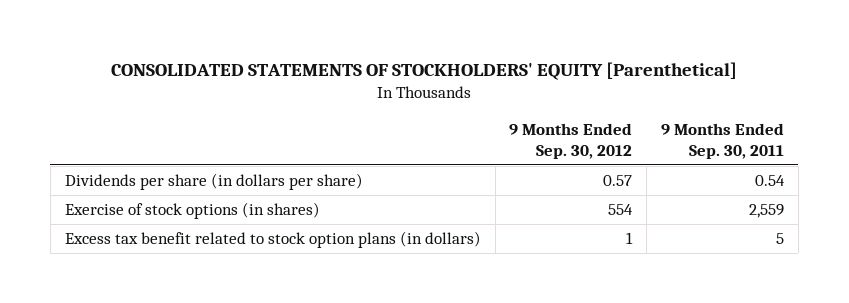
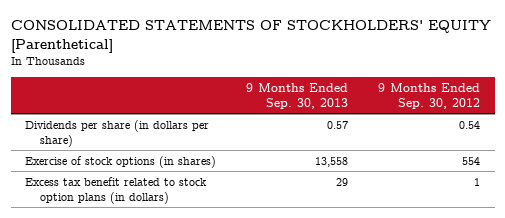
- | 9 Months Ended Sep. 30, 2012 | 9 Months Ended Sep. 30, 2011
+ | 9 Months Ended Sep. 30, 2013 | 9 Months Ended Sep. 30, 2012
- Dividends per share (in dollars per share) | 0.57 | 0.54
+ Dividends per share (in dollars per share) | 0.57 | 0.54

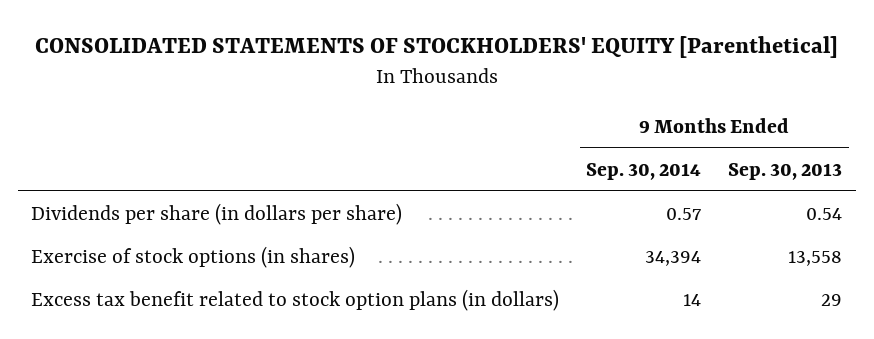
- | 9 Months Ended Sep. 30, 2013 | 9 Months Ended Sep. 30, 2012
+ | 9 Months Ended Sep. 30, 2014 | 9 Months Ended Sep. 30, 2013
- Dividends per share (in dollars per share) | 0.57 | 0.54
+ Dividends per share (in dollars per share) | 0.57 | 0.54

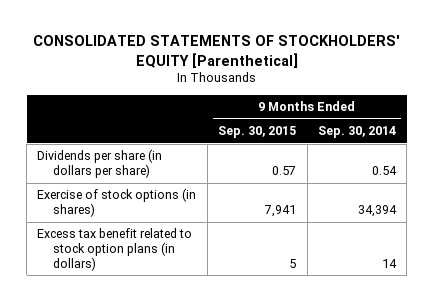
- | 9 Months Ended Sep. 30, 2014 | 9 Months Ended Sep. 30, 2013
+ | 9 Months Ended Sep. 30, 2015 | 9 Months Ended Sep. 30, 2014
- Dividends per share (in dollars per share) | 0.57 | 0.54
+ Dividends per share (in dollars per share) | 0.57 | 0.54

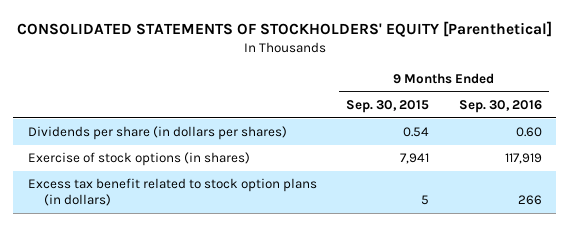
- | 9 Months Ended Sep. 30, 2015 | 9 Months Ended Sep. 30, 2014
+ | 9 Months Ended Sep. 30, 2015 | 9 Months Ended Sep. 30, 2016
- Dividends per share (in dollars per share) | 0.57 | 0.54
+ Dividends per share (in dollars per shares) | 0.54 | 0.60

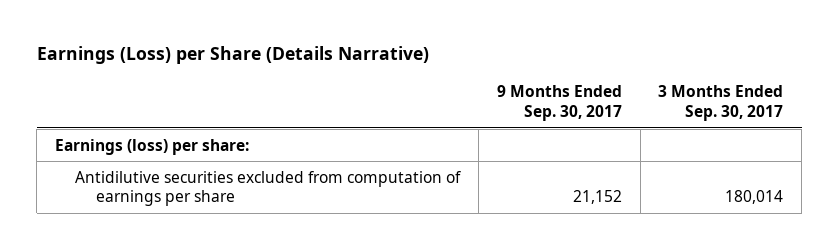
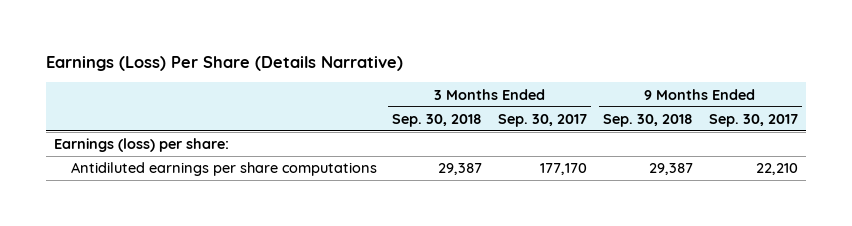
- Earnings (Loss) per Share (Details Narrative)
+ Earnings (Loss) Per Share (Details Narrative)
- | 9 Months Ended Sep. 30, 2017 | 3 Months Ended Sep. 30, 2017
+ | 3 Months Ended Sep. 30, 2018 | 3 Months Ended Sep. 30, 2017 | 9 Months Ended Sep. 30, 2018 | 9 Months Ended Sep. 30, 2017
- Antidilutive securities excluded from computation of earnings per share | 21,152 | 180,014
+ Antidiluted earnings per share computations | 29,387 | 177,170 | 29,387 | 22,210

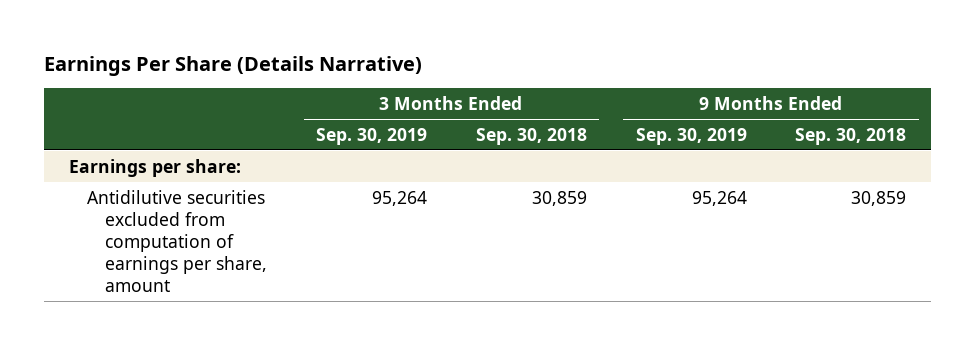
- Earnings (Loss) Per Share (Details Narrative)
+ Earnings Per Share (Details Narrative)
- | 3 Months Ended Sep. 30, 2018 | 3 Months Ended Sep. 30, 2017 | 9 Months Ended Sep. 30, 2018 | 9 Months Ended Sep. 30, 2017
+ | 3 Months Ended Sep. 30, 2019 | 3 Months Ended Sep. 30, 2018 | 9 Months Ended Sep. 30, 2019 | 9 Months Ended Sep. 30, 2018
- Earnings (loss) per share:
- Antidiluted earnings per share computations | 29,387 | 177,170 | 29,387 | 22,210
+ Earnings per share:
+ Antidilutive securities excluded from computation of earnings per share, amount | 95,264 | 30,859 | 95,264 | 30,859

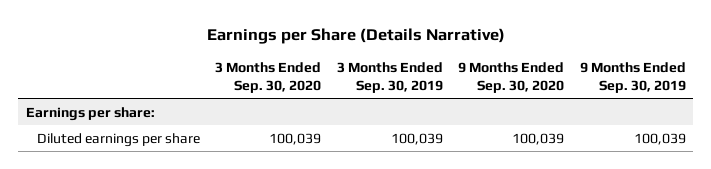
- Earnings Per Share (Details Narrative)
+ Earnings per Share (Details Narrative)
- | 3 Months Ended Sep. 30, 2019 | 3 Months Ended Sep. 30, 2018 | 9 Months Ended Sep. 30, 2019 | 9 Months Ended Sep. 30, 2018
+ | 3 Months Ended Sep. 30, 2020 | 3 Months Ended Sep. 30, 2019 | 9 Months Ended Sep. 30, 2020 | 9 Months Ended Sep. 30, 2019
- Antidilutive securities excluded from computation of earnings per share, amount | 95,264 | 30,859 | 95,264 | 30,859
+ Diluted earnings per share | 100,039 | 100,039 | 100,039 | 100,039

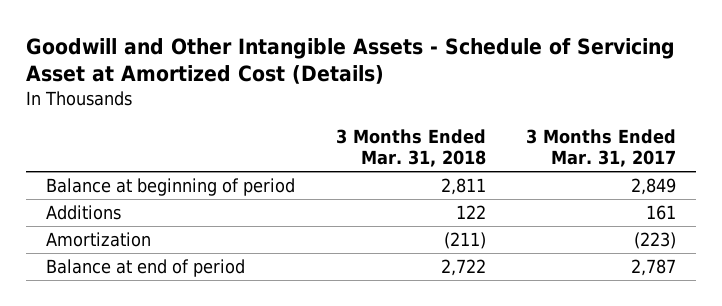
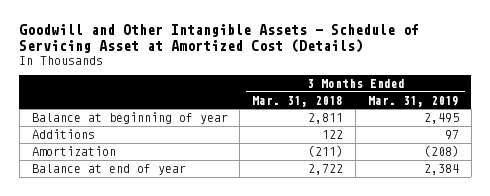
- | 3 Months Ended Mar. 31, 2018 | 3 Months Ended Mar. 31, 2017
+ | 3 Months Ended Mar. 31, 2018 | 3 Months Ended Mar. 31, 2019
- Balance at beginning of period | 2,811 | 2,849
+ Balance at beginning of year | 2,811 | 2,495
- Balance at end of period | 2,722 | 2,787
+ Balance at end of year | 2,722 | 2,384

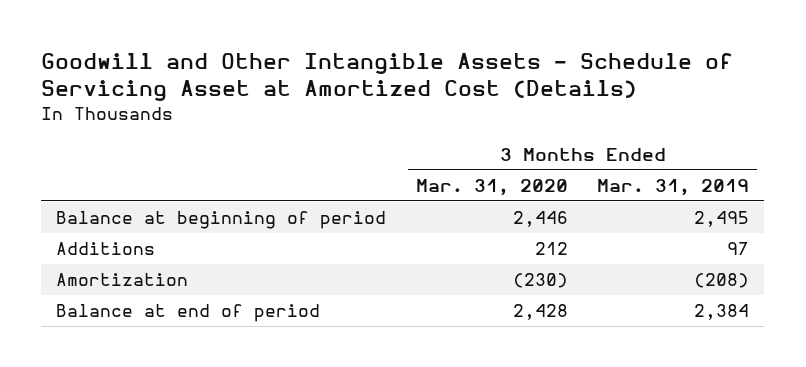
- | 3 Months Ended Mar. 31, 2018 | 3 Months Ended Mar. 31, 2019
+ | 3 Months Ended Mar. 31, 2020 | 3 Months Ended Mar. 31, 2019
- Balance at beginning of year | 2,811 | 2,495
+ Balance at beginning of period | 2,446 | 2,495
- Balance at end of year | 2,722 | 2,384
+ Balance at end of period | 2,428 | 2,384

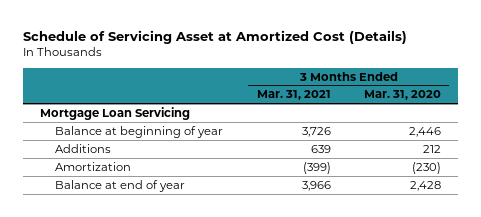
- Goodwill and Other Intangible Assets - Schedule of Servicing Asset at Amortized Cost (Details)
+ Schedule of Servicing Asset at Amortized Cost (Details)
- | 3 Months Ended Mar. 31, 2020 | 3 Months Ended Mar. 31, 2019
+ | 3 Months Ended Mar. 31, 2021 | 3 Months Ended Mar. 31, 2020
- Balance at beginning of period | 2,446 | 2,495
+ Mortgage Loan Servicing
+ Balance at beginning of year | 3,726 | 2,446
- Balance at end of period | 2,428 | 2,384
+ Balance at end of year | 3,966 | 2,428

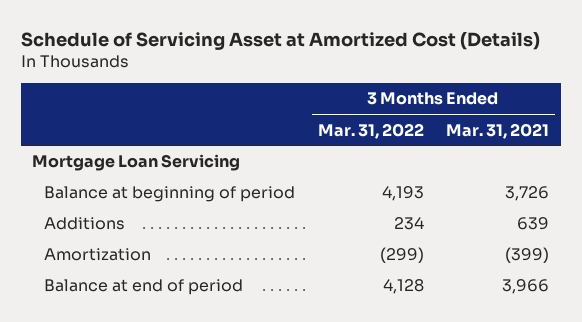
- | 3 Months Ended Mar. 31, 2021 | 3 Months Ended Mar. 31, 2020
+ | 3 Months Ended Mar. 31, 2022 | 3 Months Ended Mar. 31, 2021
- Balance at beginning of year | 3,726 | 2,446
+ Balance at beginning of period | 4,193 | 3,726
- Balance at end of year | 3,966 | 2,428
+ Balance at end of period | 4,128 | 3,966

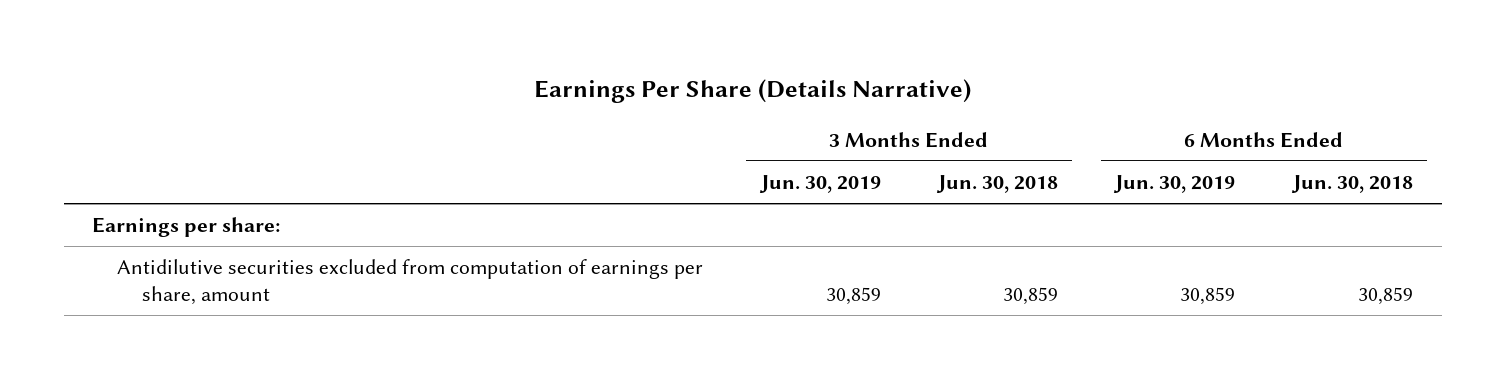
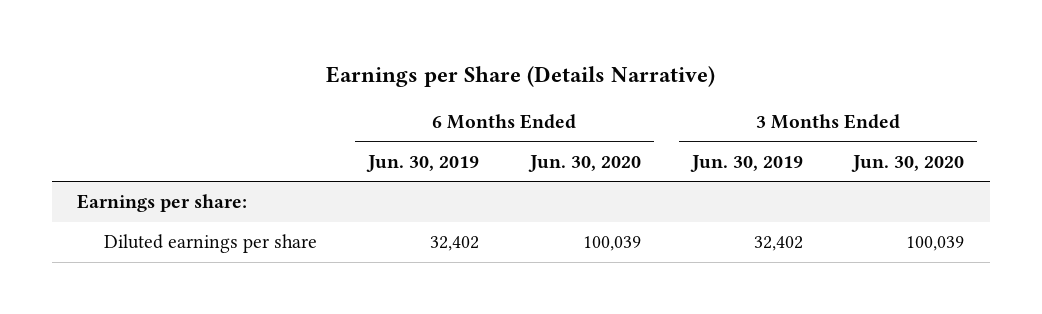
- Earnings Per Share (Details Narrative)
+ Earnings per Share (Details Narrative)
- | 3 Months Ended Jun. 30, 2019 | 3 Months Ended Jun. 30, 2018 | 6 Months Ended Jun. 30, 2019 | 6 Months Ended Jun. 30, 2018
+ | 6 Months Ended Jun. 30, 2019 | 6 Months Ended Jun. 30, 2020 | 3 Months Ended Jun. 30, 2019 | 3 Months Ended Jun. 30, 2020
- Antidilutive securities excluded from computation of earnings per share, amount | 30,859 | 30,859 | 30,859 | 30,859
+ Diluted earnings per share | 32,402 | 100,039 | 32,402 | 100,039

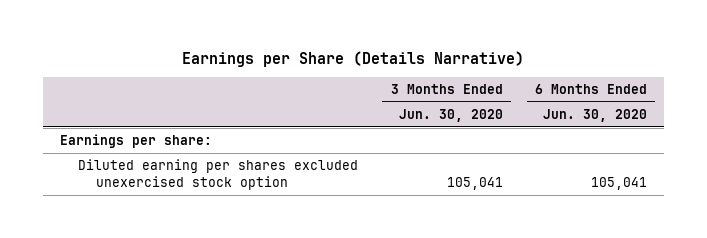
- | 6 Months Ended Jun. 30, 2019 | 6 Months Ended Jun. 30, 2020 | 3 Months Ended Jun. 30, 2019 | 3 Months Ended Jun. 30, 2020
+ | 3 Months Ended Jun. 30, 2020 | 6 Months Ended Jun. 30, 2020
- Diluted earnings per share | 32,402 | 100,039 | 32,402 | 100,039
+ Diluted earning per shares excluded unexercised stock option | 105,041 | 105,041

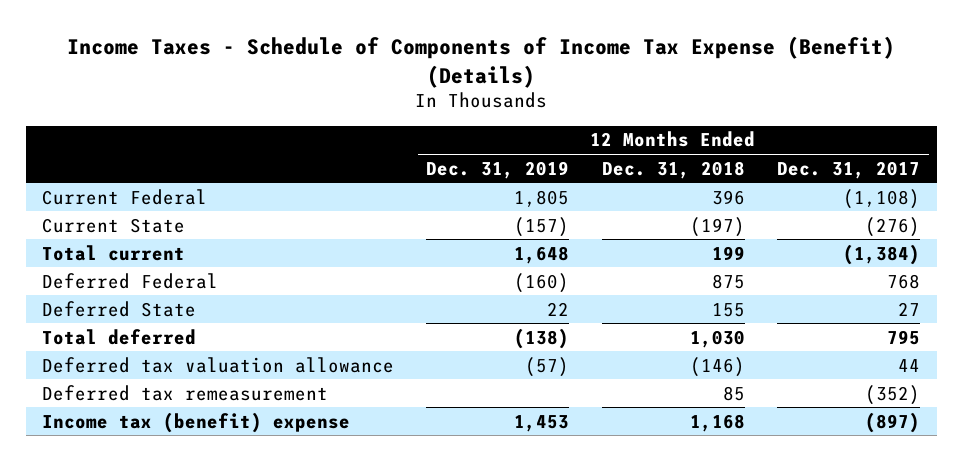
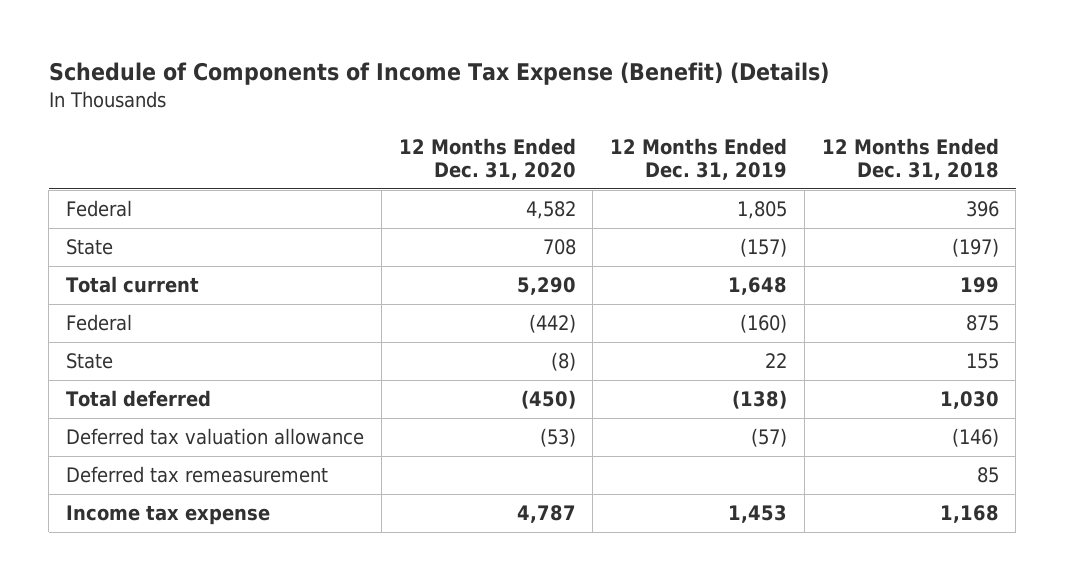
- Income Taxes - Schedule of Components of Income Tax Expense (Benefit) (Details)
+ Schedule of Components of Income Tax Expense (Benefit) (Details)
- | 12 Months Ended Dec. 31, 2019 | 12 Months Ended Dec. 31, 2018 | 12 Months Ended Dec. 31, 2017
+ | 12 Months Ended Dec. 31, 2020 | 12 Months Ended Dec. 31, 2019 | 12 Months Ended Dec. 31, 2018
- Current Federal | 1,805 | 396 | (1,108)
- Current State | (157) | (197) | (276)
+ Federal | 4,582 | 1,805 | 396
+ State | 708 | (157) | (197)
- Deferred Federal | (160) | 875 | 768
- Deferred State | 22 | 155 | 27
+ Federal | (442) | (160) | 875
+ State | (8) | 22 | 155
- Income tax (benefit) expense | 1,453 | 1,168 | (897)
+ Income tax expense | 4,787 | 1,453 | 1,168

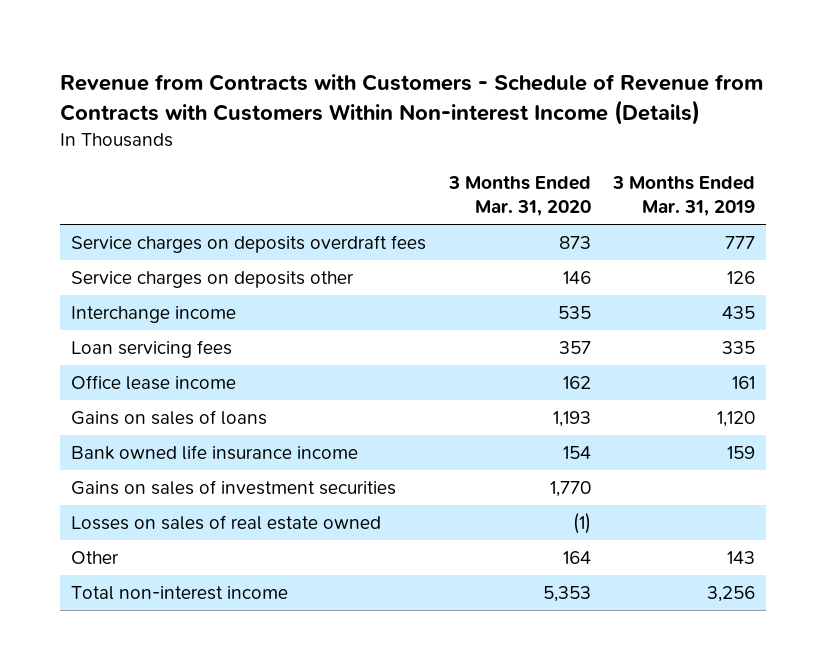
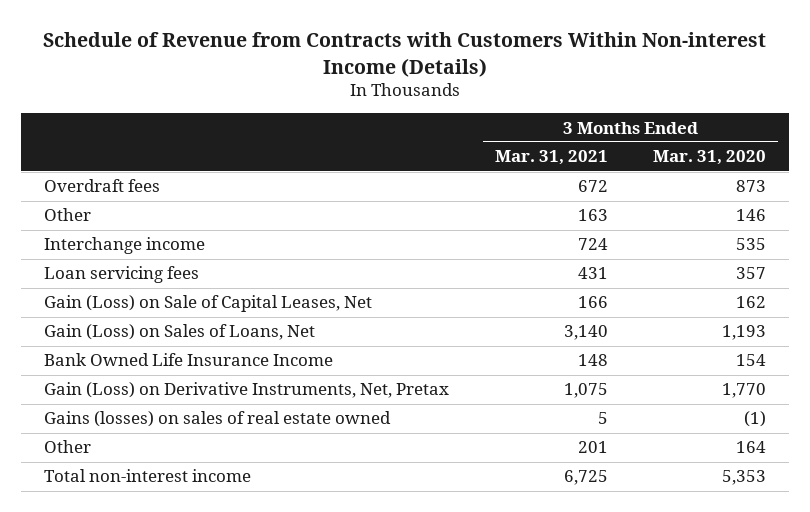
- Revenue from Contracts with Customers - Schedule of Revenue from Contracts with Customers Within Non-interest Income (Details)
+ Schedule of Revenue from Contracts with Customers Within Non-interest Income (Details)
- | 3 Months Ended Mar. 31, 2020 | 3 Months Ended Mar. 31, 2019
+ | 3 Months Ended Mar. 31, 2021 | 3 Months Ended Mar. 31, 2020
- Service charges on deposits overdraft fees | 873 | 777
- Service charges on deposits other | 146 | 126
+ Overdraft fees | 672 | 873
+ Other | 163 | 146
- Office lease income | 162 | 161
- Gains on sales of loans | 1,193 | 1,120
- Bank owned life insurance income | 154 | 159
- Gains on sales of investment securities | 1,770 |
- Losses on sales of real estate owned | (1) |
+ Gain (Loss) on Sale of Capital Leases, Net | 166 | 162
+ Gain (Loss) on Sales of Loans, Net | 3,140 | 1,193
+ Bank Owned Life Insurance Income | 148 | 154
+ Gain (Loss) on Derivative Instruments, Net, Pretax | 1,075 | 1,770
+ Gains (losses) on sales of real estate owned | 5 | (1)

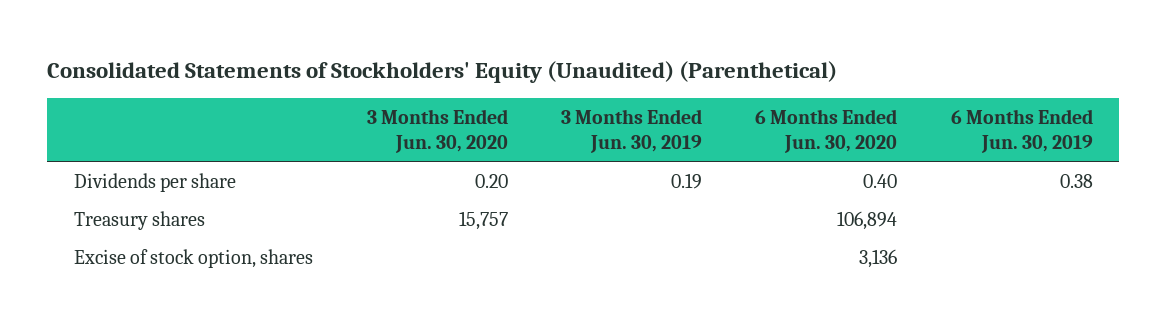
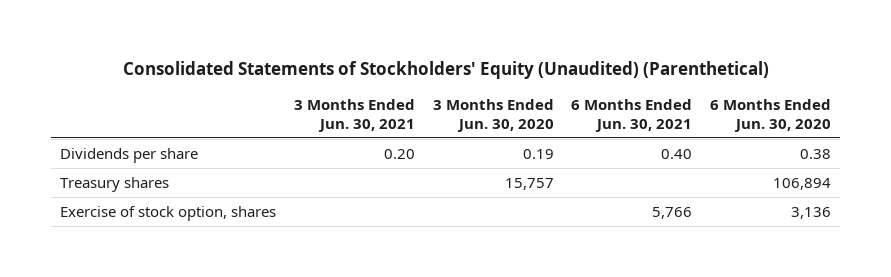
- | 3 Months Ended Jun. 30, 2020 | 3 Months Ended Jun. 30, 2019 | 6 Months Ended Jun. 30, 2020 | 6 Months Ended Jun. 30, 2019
+ | 3 Months Ended Jun. 30, 2021 | 3 Months Ended Jun. 30, 2020 | 6 Months Ended Jun. 30, 2021 | 6 Months Ended Jun. 30, 2020
- Dividends per share | 0.20 | 0.19 | 0.40 | 0.38
+ Dividends per share | 0.20 | 0.19 | 0.40 | 0.38
- Excise of stock option, shares | | | 3,136 |
+ Exercise of stock option, shares | | | 5,766 | 3,136

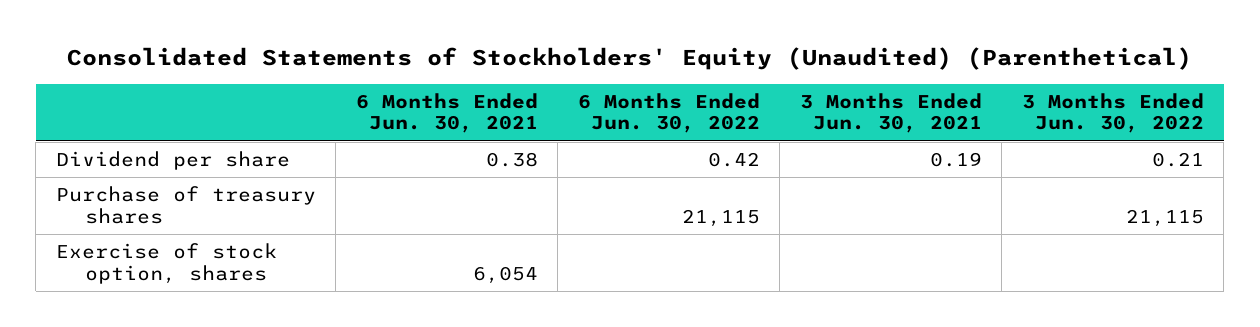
- | 3 Months Ended Jun. 30, 2021 | 3 Months Ended Jun. 30, 2020 | 6 Months Ended Jun. 30, 2021 | 6 Months Ended Jun. 30, 2020
+ | 6 Months Ended Jun. 30, 2021 | 6 Months Ended Jun. 30, 2022 | 3 Months Ended Jun. 30, 2021 | 3 Months Ended Jun. 30, 2022
- Dividends per share | 0.20 | 0.19 | 0.40 | 0.38
- Treasury shares | | 15,757 | | 106,894
- Exercise of stock option, shares | | | 5,766 | 3,136
+ Dividend per share | 0.38 | 0.42 | 0.19 | 0.21
+ Purchase of treasury shares | | 21,115 | | 21,115
+ Exercise of stock option, shares | 6,054 | | |

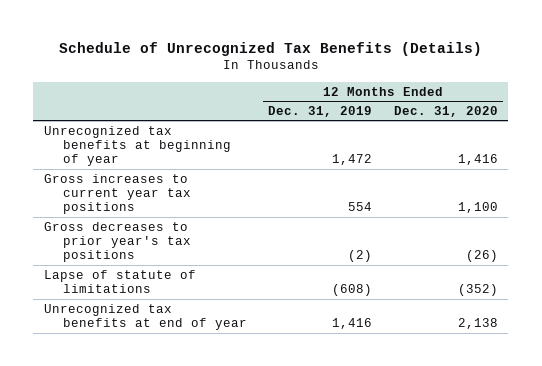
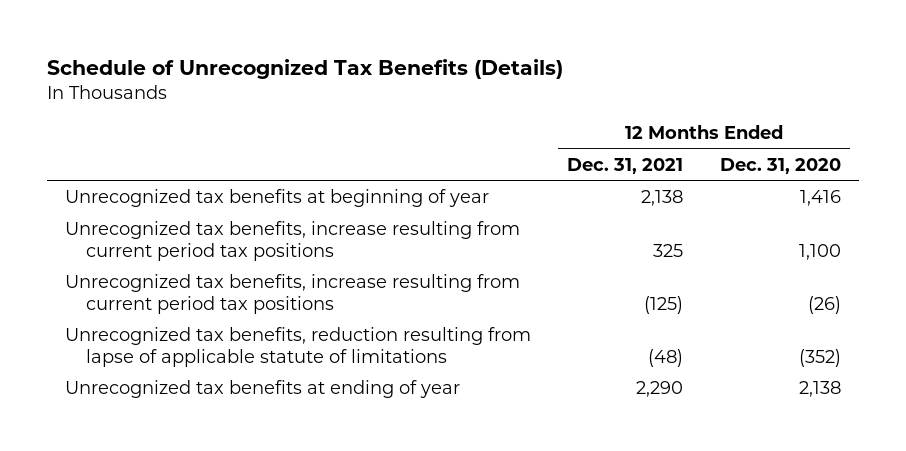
- | 12 Months Ended Dec. 31, 2019 | 12 Months Ended Dec. 31, 2020
+ | 12 Months Ended Dec. 31, 2021 | 12 Months Ended Dec. 31, 2020
- Gross increases to current year tax positions | 554 | 1,100
- Gross decreases to prior year's tax positions | (2) | (26)
- Lapse of statute of limitations | (608) | (352)
- Unrecognized tax benefits at end of year | 1,416 | 2,138
+ Unrecognized tax benefits, increase resulting from current period tax positions | 325 | 1,100
+ Unrecognized tax benefits, increase resulting from current period tax positions | (125) | (26)
+ Unrecognized tax benefits, reduction resulting from lapse of applicable statute of limitations | (48) | (352)
+ Unrecognized tax benefits at ending of year | 2,290 | 2,138

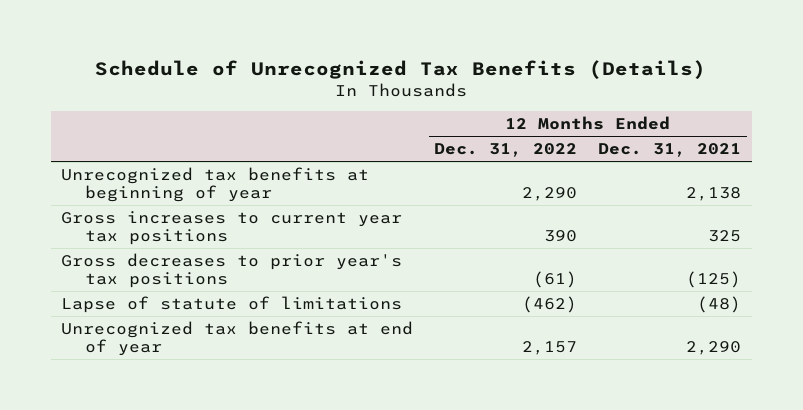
- | 12 Months Ended Dec. 31, 2021 | 12 Months Ended Dec. 31, 2020
+ | 12 Months Ended Dec. 31, 2022 | 12 Months Ended Dec. 31, 2021
- Unrecognized tax benefits, increase resulting from current period tax positions | 325 | 1,100
- Unrecognized tax benefits, increase resulting from current period tax positions | (125) | (26)
- Unrecognized tax benefits, reduction resulting from lapse of applicable statute of limitations | (48) | (352)
- Unrecognized tax benefits at ending of year | 2,290 | 2,138
+ Gross increases to current year tax positions | 390 | 325
+ Gross decreases to prior year's tax positions | (61) | (125)
+ Lapse of statute of limitations | (462) | (48)
+ Unrecognized tax benefits at end of year | 2,157 | 2,290

